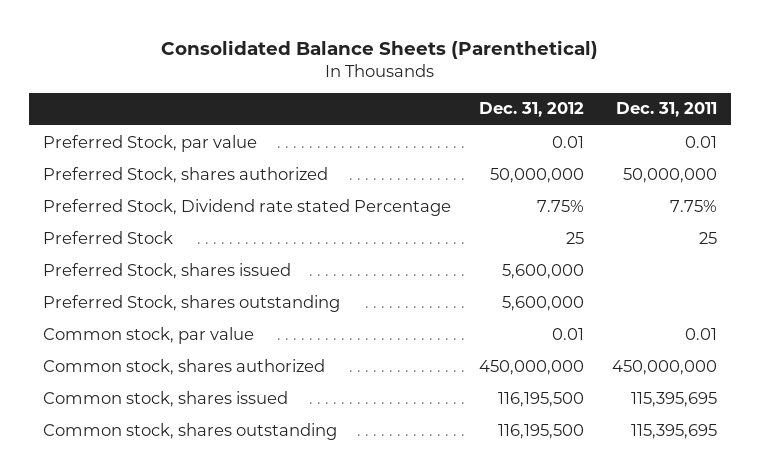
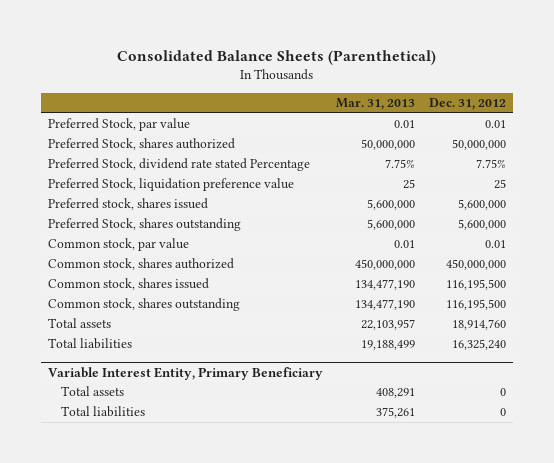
- | Dec. 31, 2012 | Dec. 31, 2011
+ | Mar. 31, 2013 | Dec. 31, 2012
- Preferred Stock, Dividend rate stated Percentage | 7.75% | 7.75%
- Preferred Stock | 25 | 25
- Preferred Stock, shares issued | 5,600,000 |
+ Preferred Stock, dividend rate stated Percentage | 7.75% | 7.75%
+ Preferred Stock, liquidation preference value | 25 | 25
+ Preferred stock, shares issued | 5,600,000 | 5,600,000
+ Total assets | 22,103,957 | 18,914,760
+ Total liabilities | 19,188,499 | 16,325,240
+ Variable Interest Entity, Primary Beneficiary
+ Total assets | 408,291 | 0
+ Total liabilities | 375,261 | 0

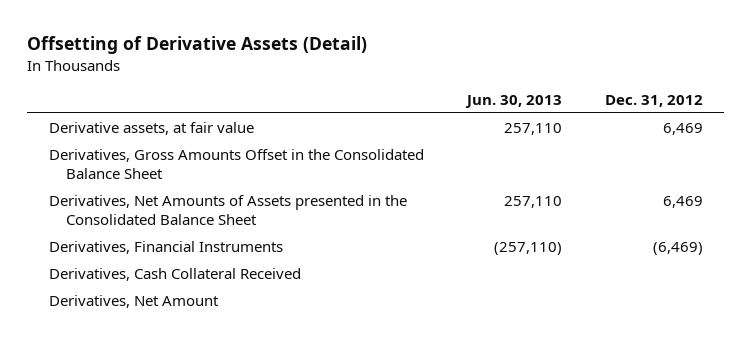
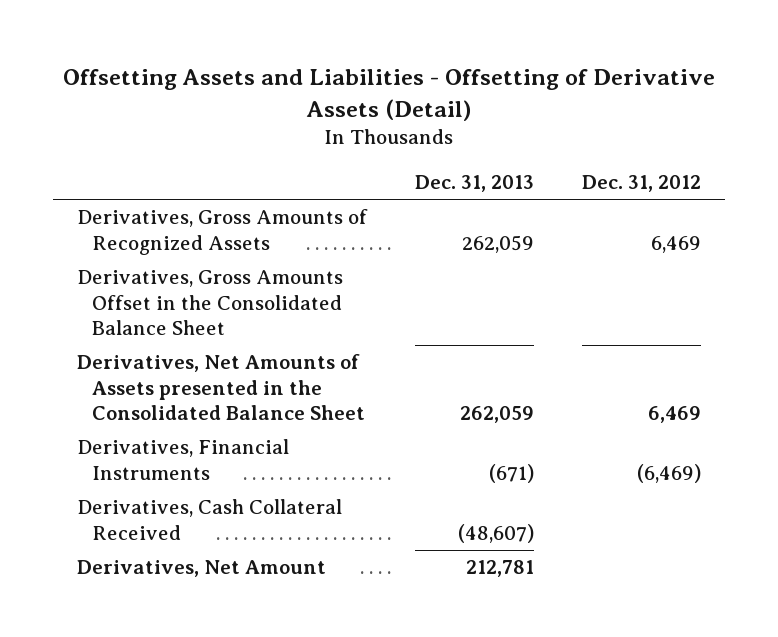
- Offsetting of Derivative Assets (Detail)
+ Offsetting Assets and Liabilities - Offsetting of Derivative Assets (Detail)
- | Jun. 30, 2013 | Dec. 31, 2012
+ | Dec. 31, 2013 | Dec. 31, 2012
- Derivative assets, at fair value | 257,110 | 6,469
+ Derivatives, Gross Amounts of Recognized Assets | 262,059 | 6,469

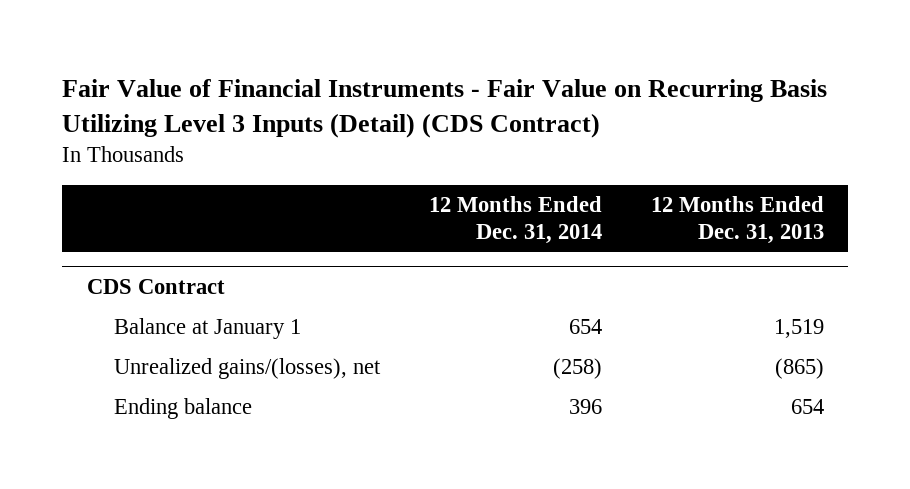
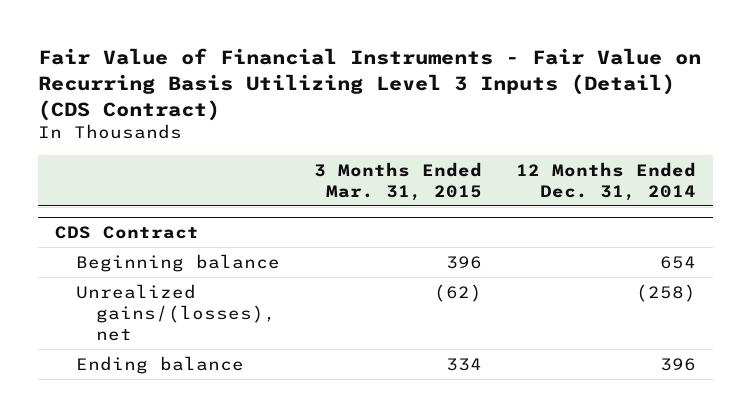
- | 12 Months Ended Dec. 31, 2014 | 12 Months Ended Dec. 31, 2013
+ | 3 Months Ended Mar. 31, 2015 | 12 Months Ended Dec. 31, 2014
@ CDS Contract
- Balance at January 1 | 654 | 1,519
+ Beginning balance | 396 | 654

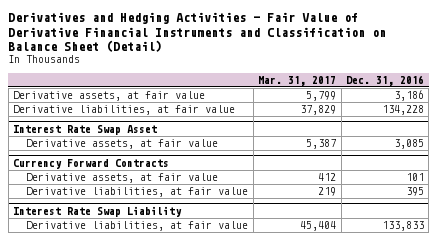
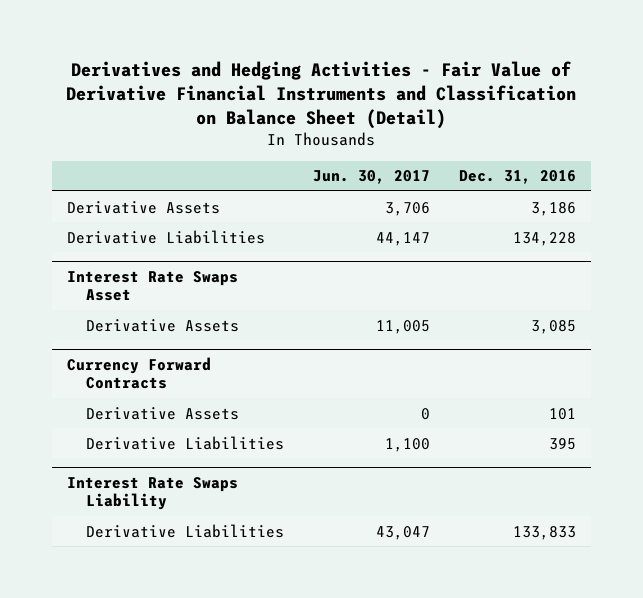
- | Mar. 31, 2017 | Dec. 31, 2016
+ | Jun. 30, 2017 | Dec. 31, 2016
- Derivative assets, at fair value | 5,799 | 3,186
- Derivative liabilities, at fair value | 37,829 | 134,228
- Interest Rate Swap Asset
- Derivative assets, at fair value | 5,387 | 3,085
+ Derivative Assets | 3,706 | 3,186
+ Derivative Liabilities | 44,147 | 134,228
+ Interest Rate Swaps Asset
+ Derivative Assets | 11,005 | 3,085
@ Currency Forward Contracts
- Derivative assets, at fair value | 412 | 101
- Derivative liabilities, at fair value | 219 | 395
- Interest Rate Swap Liability
- Derivative liabilities, at fair value | 45,404 | 133,833
@ Currency Forward Contracts
+ Derivative Assets | 0 | 101
+ Derivative Liabilities | 1,100 | 395
+ Interest Rate Swaps Liability
+ Derivative Liabilities | 43,047 | 133,833

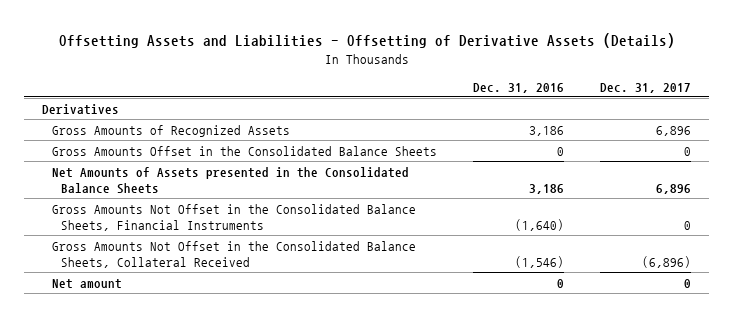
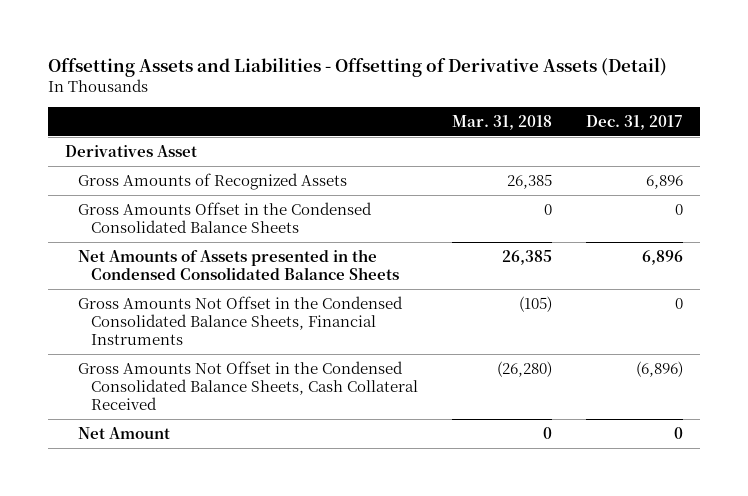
- Offsetting Assets and Liabilities - Offsetting of Derivative Assets (Details)
+ Offsetting Assets and Liabilities - Offsetting of Derivative Assets (Detail)
- | Dec. 31, 2016 | Dec. 31, 2017
+ | Mar. 31, 2018 | Dec. 31, 2017
- Derivatives
+ Derivatives Asset
- Gross Amounts Offset in the Consolidated Balance Sheets | 0 | 0
- Net Amounts of Assets presented in the Consolidated Balance Sheets | 3,186 | 6,896
- Gross Amounts Not Offset in the Consolidated Balance Sheets, Financial Instruments | (1,640) | 0
- Gross Amounts Not Offset in the Consolidated Balance Sheets, Collateral Received | (1,546) | (6,896)
- Net amount | 0 | 0
+ Gross Amounts Offset in the Condensed Consolidated Balance Sheets | 0 | 0
+ Net Amounts of Assets presented in the Condensed Consolidated Balance Sheets | 26,385 | 6,896
+ Gross Amounts Not Offset in the Condensed Consolidated Balance Sheets, Financial Instruments | (105) | 0
+ Gross Amounts Not Offset in the Condensed Consolidated Balance Sheets, Cash Collateral Received | (26,280) | (6,896)
+ Net Amount | 0 | 0

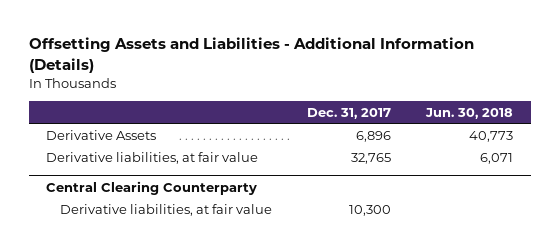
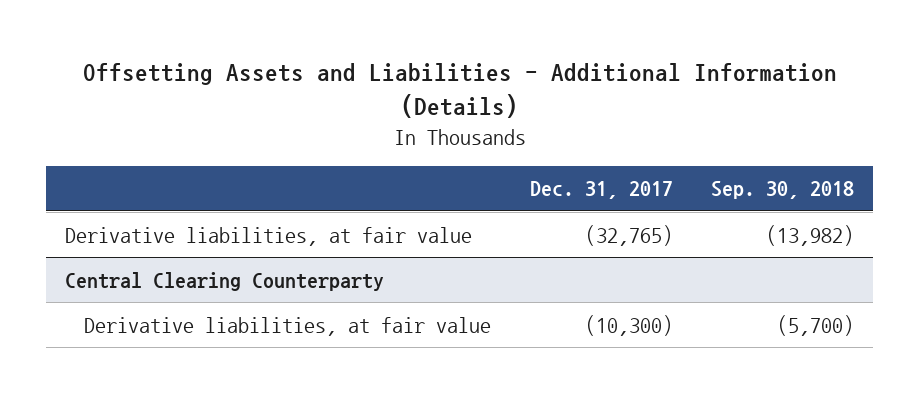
- | Dec. 31, 2017 | Jun. 30, 2018
+ | Dec. 31, 2017 | Sep. 30, 2018
- Derivative Assets | 6,896 | 40,773
- Derivative liabilities, at fair value | 32,765 | 6,071
+ Derivative liabilities, at fair value | (32,765) | (13,982)
@ Central Clearing Counterparty
- Derivative liabilities, at fair value | 10,300 |
+ Derivative liabilities, at fair value | (10,300) | (5,700)

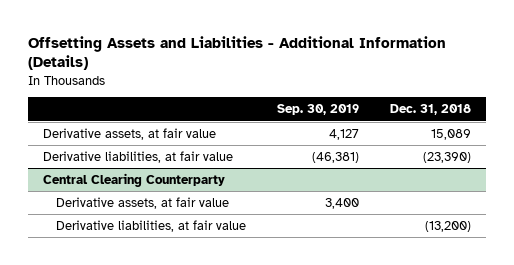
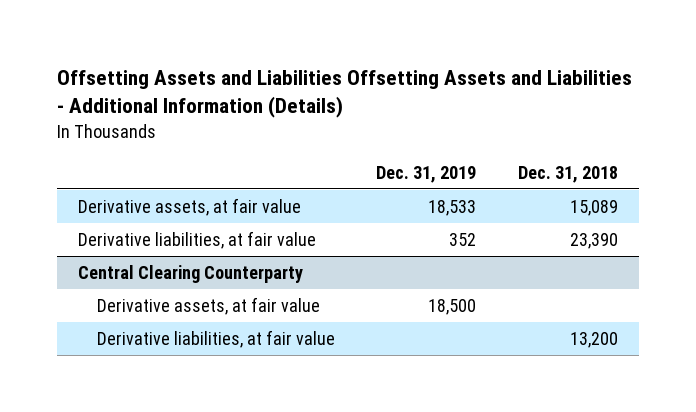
- Offsetting Assets and Liabilities - Additional Information (Details)
+ Offsetting Assets and Liabilities Offsetting Assets and Liabilities - Additional Information (Details)
- | Sep. 30, 2019 | Dec. 31, 2018
+ | Dec. 31, 2019 | Dec. 31, 2018
- Derivative liabilities, at fair value | (46,381) | (23,390)
+ Derivative liabilities, at fair value | 352 | 23,390
@ Central Clearing Counterparty
- Derivative liabilities, at fair value | | (13,200)
+ Derivative liabilities, at fair value | | 13,200

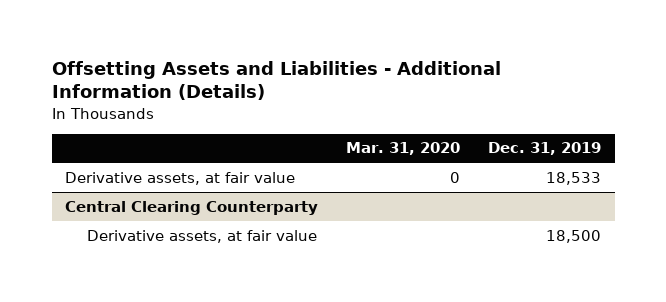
- Offsetting Assets and Liabilities Offsetting Assets and Liabilities - Additional Information (Details)
+ Offsetting Assets and Liabilities - Additional Information (Details)
- | Dec. 31, 2019 | Dec. 31, 2018
+ | Mar. 31, 2020 | Dec. 31, 2019
- Derivative liabilities, at fair value | 352 | 23,390
@ Central Clearing Counterparty
- Derivative liabilities, at fair value | | 13,200

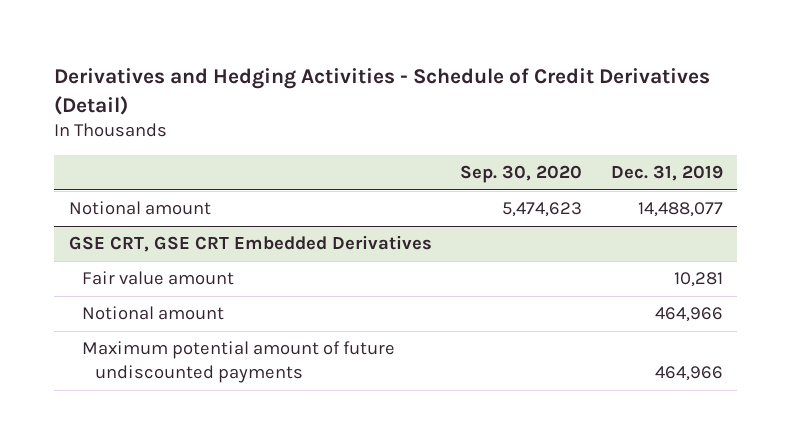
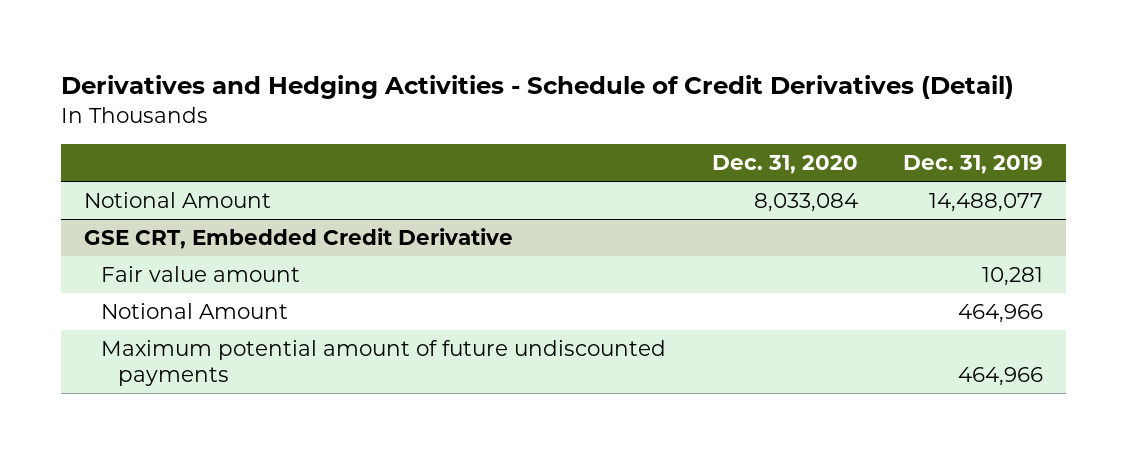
- | Sep. 30, 2020 | Dec. 31, 2019
+ | Dec. 31, 2020 | Dec. 31, 2019
- Notional amount | 5,474,623 | 14,488,077
- GSE CRT, GSE CRT Embedded Derivatives
+ Notional Amount | 8,033,084 | 14,488,077
+ GSE CRT, Embedded Credit Derivative
- Notional amount | | 464,966
+ Notional Amount | | 464,966

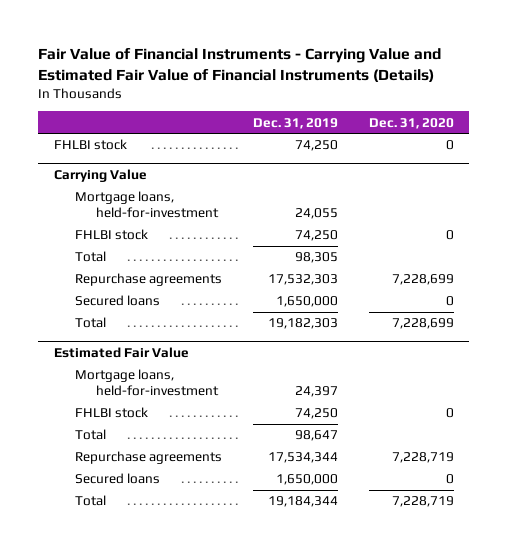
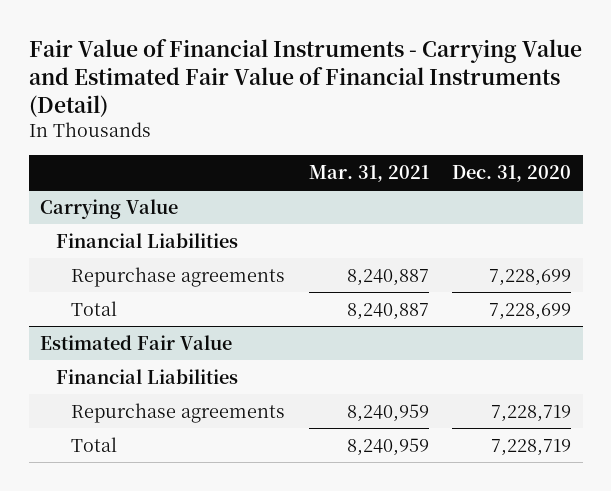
- Fair Value of Financial Instruments - Carrying Value and Estimated Fair Value of Financial Instruments (Details)
+ Fair Value of Financial Instruments - Carrying Value and Estimated Fair Value of Financial Instruments (Detail)
- | Dec. 31, 2019 | Dec. 31, 2020
+ | Mar. 31, 2021 | Dec. 31, 2020
- FHLBI stock | 74,250 | 0
@ Carrying Value
- Mortgage loans, held-for-investment | 24,055 |
- FHLBI stock | 74,250 | 0
- Total | 98,305 |
+ Financial Liabilities
- Secured loans | 1,650,000 | 0
@ Estimated Fair Value
- Mortgage loans, held-for-investment | 24,397 |
- FHLBI stock | 74,250 | 0
- Total | 98,647 |
+ Financial Liabilities
- Secured loans | 1,650,000 | 0

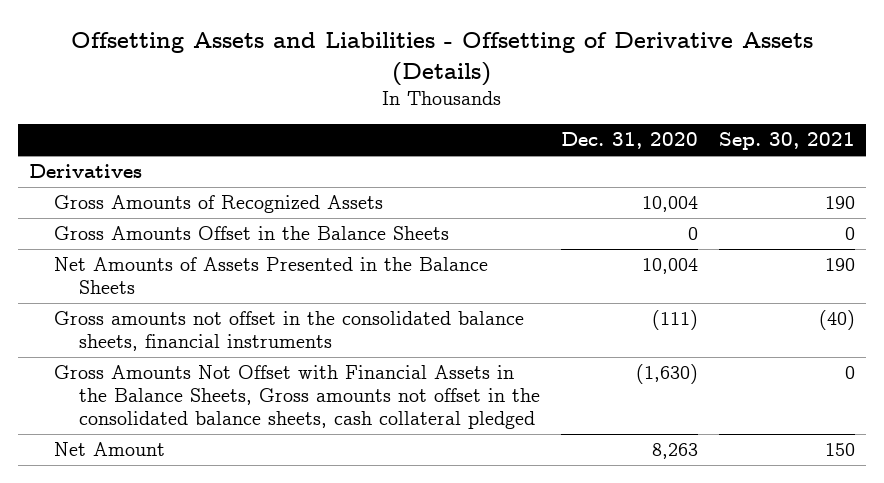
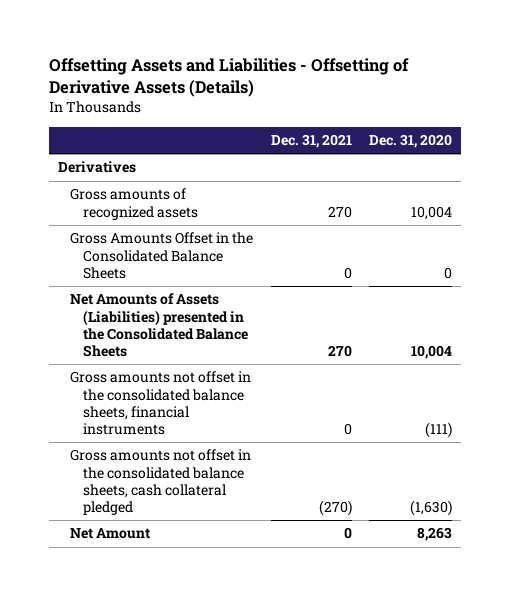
- | Dec. 31, 2020 | Sep. 30, 2021
+ | Dec. 31, 2021 | Dec. 31, 2020
- Gross Amounts of Recognized Assets | 10,004 | 190
- Gross Amounts Offset in the Balance Sheets | 0 | 0
- Net Amounts of Assets Presented in the Balance Sheets | 10,004 | 190
+ Gross amounts of recognized assets | 270 | 10,004
+ Gross Amounts Offset in the Consolidated Balance Sheets | 0 | 0
+ Net Amounts of Assets (Liabilities) presented in the Consolidated Balance Sheets | 270 | 10,004
- Gross Amounts Not Offset with Financial Assets in the Balance Sheets, Gross amounts not offset in the consolidated balance sheets, cash collateral pledged | (1,630) | 0
+ Gross amounts not offset in the consolidated balance sheets, cash collateral pledged | (270) | (1,630)

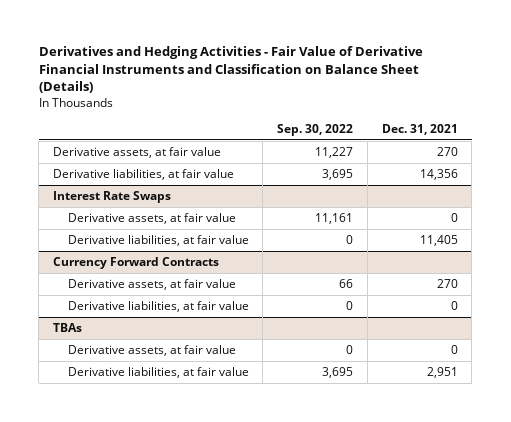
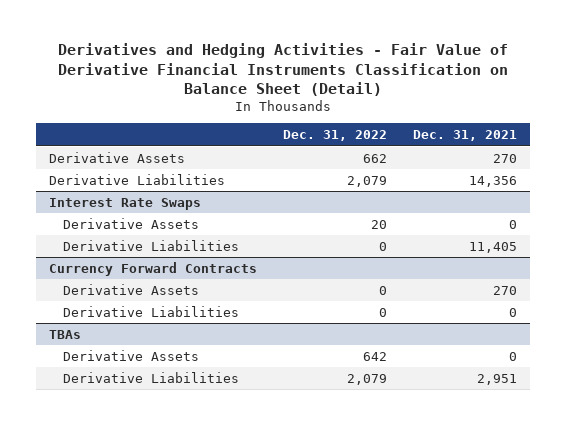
- Derivatives and Hedging Activities - Fair Value of Derivative Financial Instruments and Classification on Balance Sheet (Details)
+ Derivatives and Hedging Activities - Fair Value of Derivative Financial Instruments Classification on Balance Sheet (Detail)
- | Sep. 30, 2022 | Dec. 31, 2021
+ | Dec. 31, 2022 | Dec. 31, 2021
- Derivative assets, at fair value | 11,227 | 270
- Derivative liabilities, at fair value | 3,695 | 14,356
+ Derivative Assets | 662 | 270
+ Derivative Liabilities | 2,079 | 14,356
@ Interest Rate Swaps
- Derivative assets, at fair value | 11,161 | 0
- Derivative liabilities, at fair value | 0 | 11,405
+ Derivative Assets | 20 | 0
+ Derivative Liabilities | 0 | 11,405
@ Currency Forward Contracts
- Derivative assets, at fair value | 66 | 270
- Derivative liabilities, at fair value | 0 | 0
+ Derivative Assets | 0 | 270
+ Derivative Liabilities | 0 | 0
@ TBAs
- Derivative assets, at fair value | 0 | 0
- Derivative liabilities, at fair value | 3,695 | 2,951
+ Derivative Assets | 642 | 0
+ Derivative Liabilities | 2,079 | 2,951

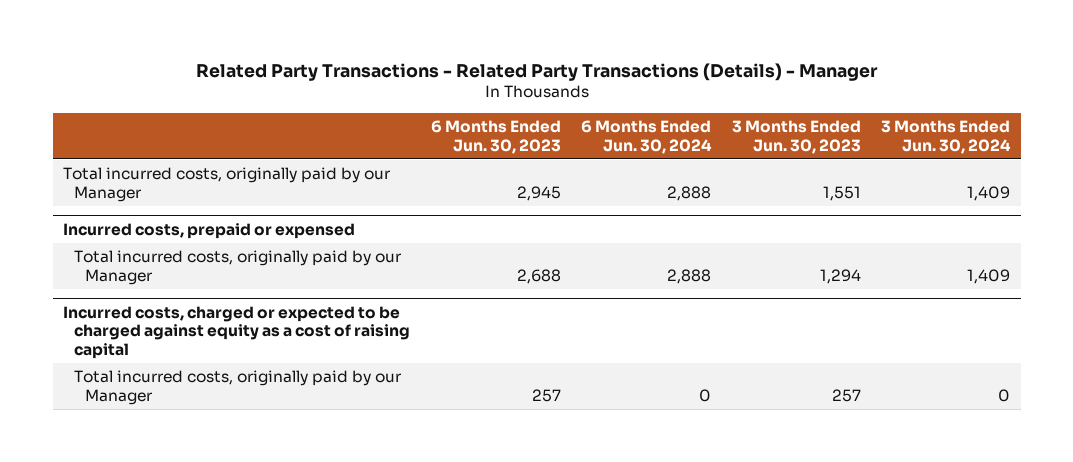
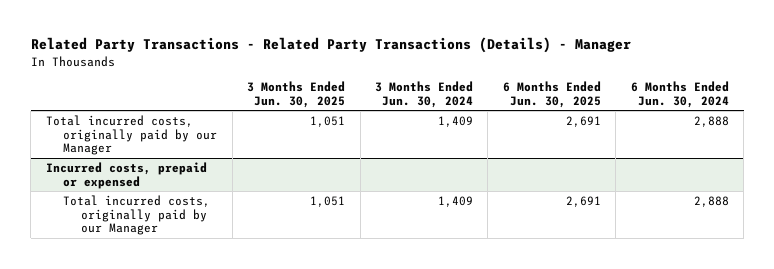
- | 6 Months Ended Jun. 30, 2023 | 6 Months Ended Jun. 30, 2024 | 3 Months Ended Jun. 30, 2023 | 3 Months Ended Jun. 30, 2024
+ | 3 Months Ended Jun. 30, 2025 | 3 Months Ended Jun. 30, 2024 | 6 Months Ended Jun. 30, 2025 | 6 Months Ended Jun. 30, 2024
- Incurred costs, charged or expected to be charged against equity as a cost of raising capital
- Total incurred costs, originally paid by our Manager | 257 | 0 | 257 | 0

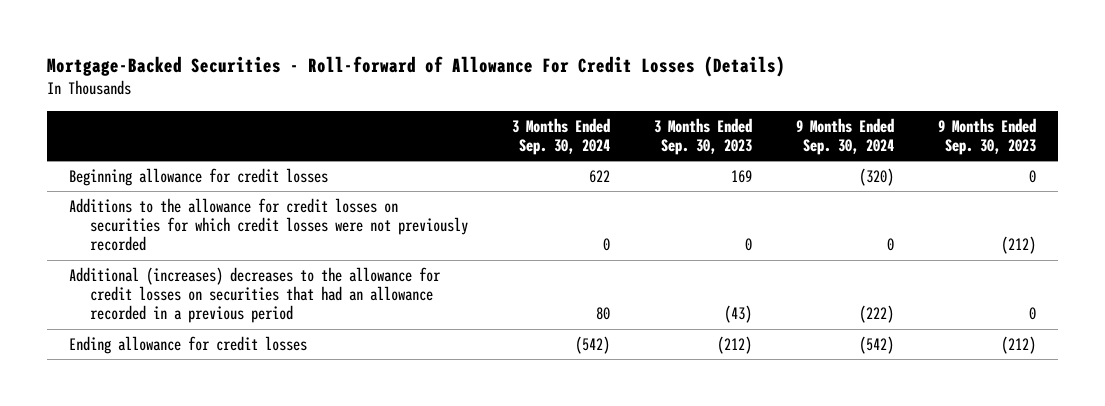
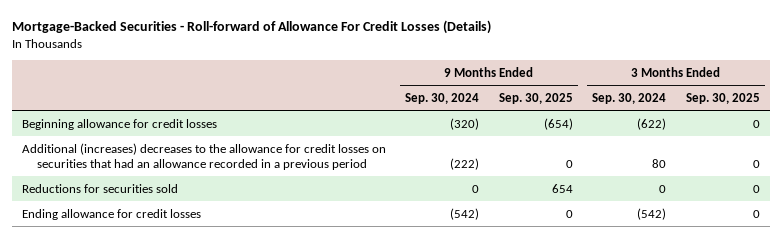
- | 3 Months Ended Sep. 30, 2024 | 3 Months Ended Sep. 30, 2023 | 9 Months Ended Sep. 30, 2024 | 9 Months Ended Sep. 30, 2023
+ | 9 Months Ended Sep. 30, 2024 | 9 Months Ended Sep. 30, 2025 | 3 Months Ended Sep. 30, 2024 | 3 Months Ended Sep. 30, 2025
- Beginning allowance for credit losses | 622 | 169 | (320) | 0
- Additions to the allowance for credit losses on securities for which credit losses were not previously recorded | 0 | 0 | 0 | (212)
+ Beginning allowance for credit losses | (320) | (654) | (622) | 0
+ Reductions for securities sold | 0 | 654 | 0 | 0

